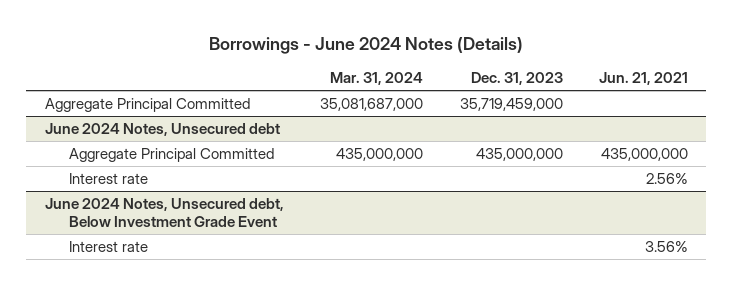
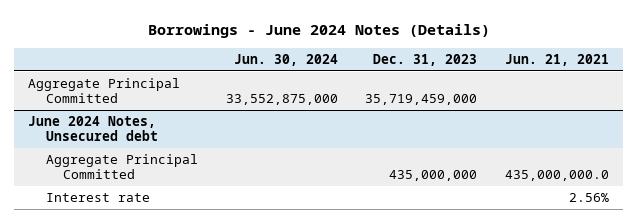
- | Mar. 31, 2024 | Dec. 31, 2023 | Jun. 21, 2021
+ | Jun. 30, 2024 | Dec. 31, 2023 | Jun. 21, 2021
@ June 2024 Notes, Unsecured debt
- Aggregate Principal Committed | 435,000,000 | 435,000,000 | 435,000,000
+ Aggregate Principal Committed | | 435,000,000 | 435,000,000.0
- June 2024 Notes, Unsecured debt, Below Investment Grade Event
- Interest rate | | | 3.56%

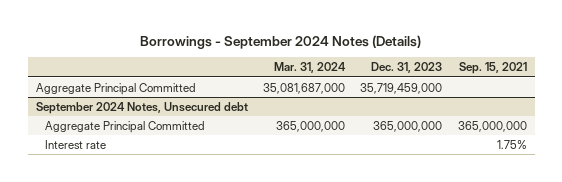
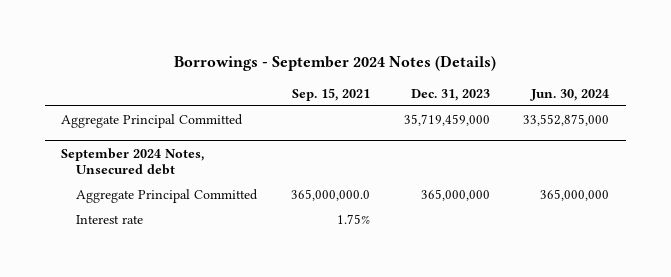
- | Mar. 31, 2024 | Dec. 31, 2023 | Sep. 15, 2021
+ | Sep. 15, 2021 | Dec. 31, 2023 | Jun. 30, 2024
@ September 2024 Notes, Unsecured debt
- Aggregate Principal Committed | 365,000,000 | 365,000,000 | 365,000,000
+ Aggregate Principal Committed | 365,000,000.0 | 365,000,000 | 365,000,000

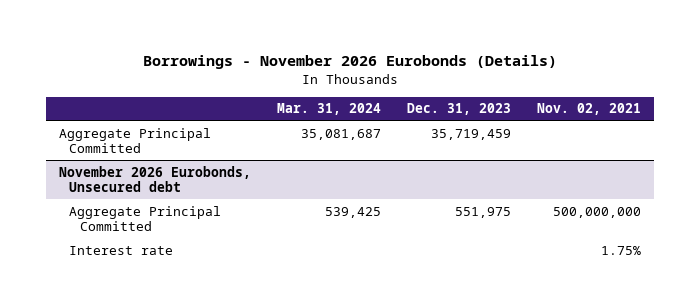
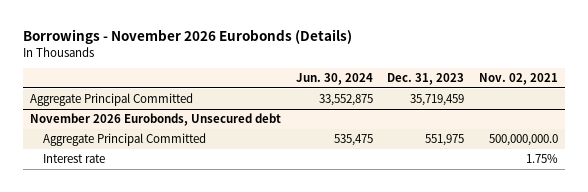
- | Mar. 31, 2024 | Dec. 31, 2023 | Nov. 02, 2021
+ | Jun. 30, 2024 | Dec. 31, 2023 | Nov. 02, 2021
@ November 2026 Eurobonds, Unsecured debt
- Aggregate Principal Committed | 539,425 | 551,975 | 500,000,000
+ Aggregate Principal Committed | 535,475 | 551,975 | 500,000,000.0

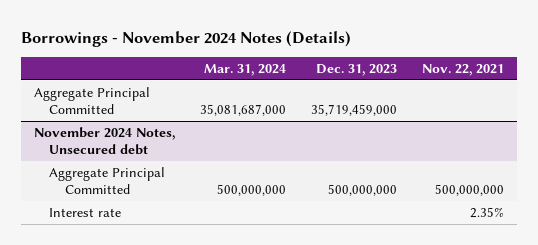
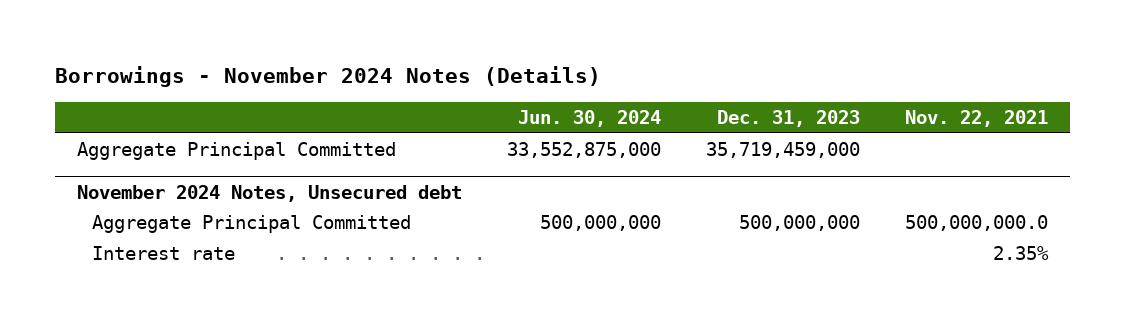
- | Mar. 31, 2024 | Dec. 31, 2023 | Nov. 22, 2021
+ | Jun. 30, 2024 | Dec. 31, 2023 | Nov. 22, 2021
@ November 2024 Notes, Unsecured debt
- Aggregate Principal Committed | 500,000,000 | 500,000,000 | 500,000,000
+ Aggregate Principal Committed | 500,000,000 | 500,000,000 | 500,000,000.0

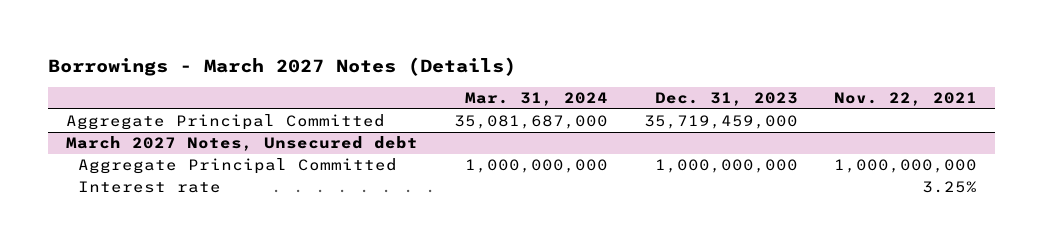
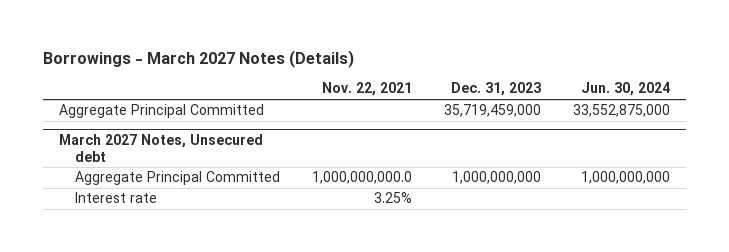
- | Mar. 31, 2024 | Dec. 31, 2023 | Nov. 22, 2021
+ | Nov. 22, 2021 | Dec. 31, 2023 | Jun. 30, 2024
@ March 2027 Notes, Unsecured debt
- Aggregate Principal Committed | 1,000,000,000 | 1,000,000,000 | 1,000,000,000
+ Aggregate Principal Committed | 1,000,000,000.0 | 1,000,000,000 | 1,000,000,000

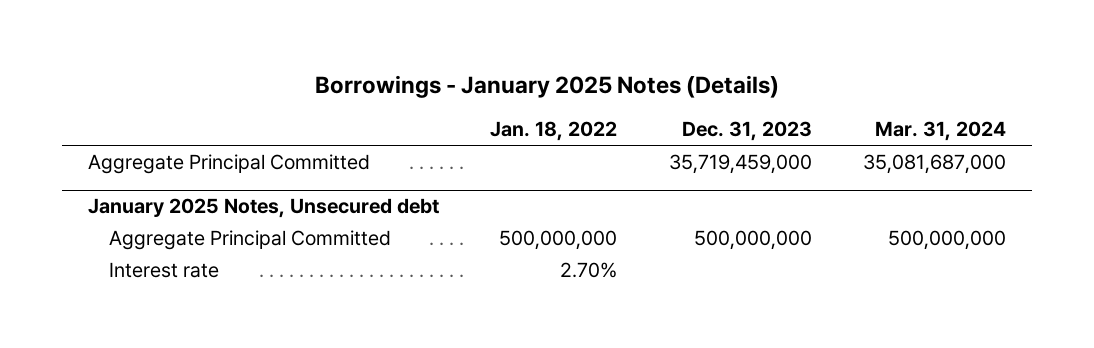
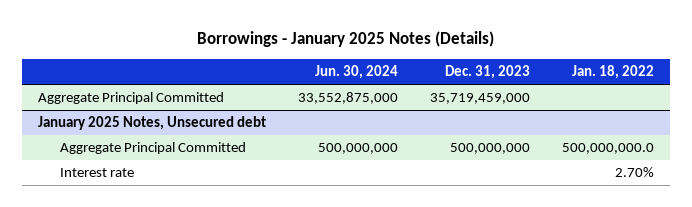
- | Jan. 18, 2022 | Dec. 31, 2023 | Mar. 31, 2024
+ | Jun. 30, 2024 | Dec. 31, 2023 | Jan. 18, 2022
@ January 2025 Notes, Unsecured debt
- Aggregate Principal Committed | 500,000,000 | 500,000,000 | 500,000,000
+ Aggregate Principal Committed | 500,000,000 | 500,000,000 | 500,000,000.0

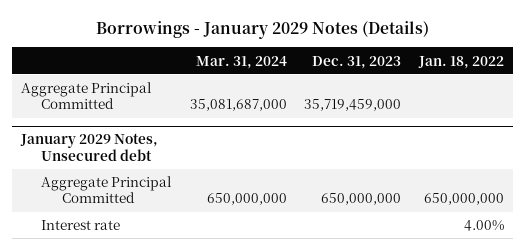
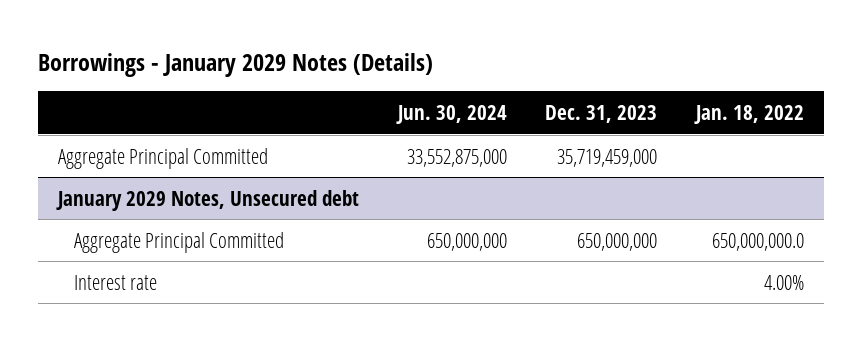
- | Mar. 31, 2024 | Dec. 31, 2023 | Jan. 18, 2022
+ | Jun. 30, 2024 | Dec. 31, 2023 | Jan. 18, 2022
@ January 2029 Notes, Unsecured debt
- Aggregate Principal Committed | 650,000,000 | 650,000,000 | 650,000,000
+ Aggregate Principal Committed | 650,000,000 | 650,000,000 | 650,000,000.0

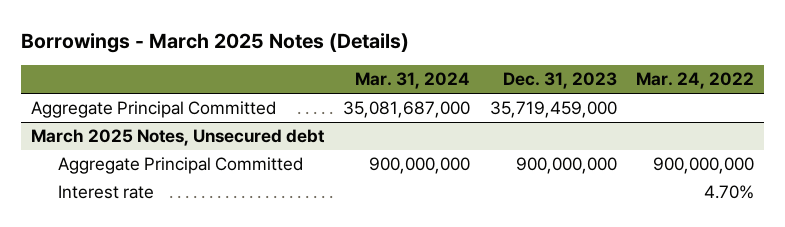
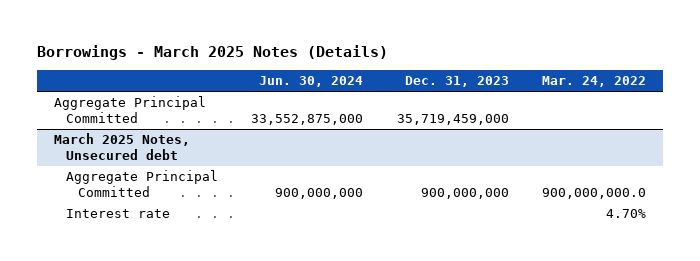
- | Mar. 31, 2024 | Dec. 31, 2023 | Mar. 24, 2022
+ | Jun. 30, 2024 | Dec. 31, 2023 | Mar. 24, 2022
@ March 2025 Notes, Unsecured debt
- Aggregate Principal Committed | 900,000,000 | 900,000,000 | 900,000,000
+ Aggregate Principal Committed | 900,000,000 | 900,000,000 | 900,000,000.0

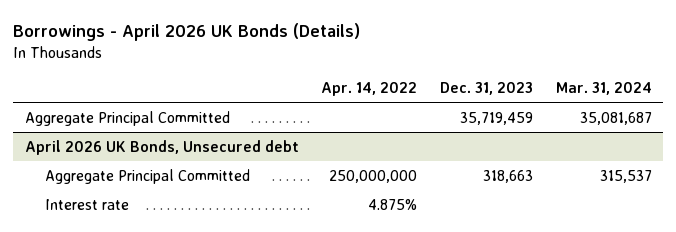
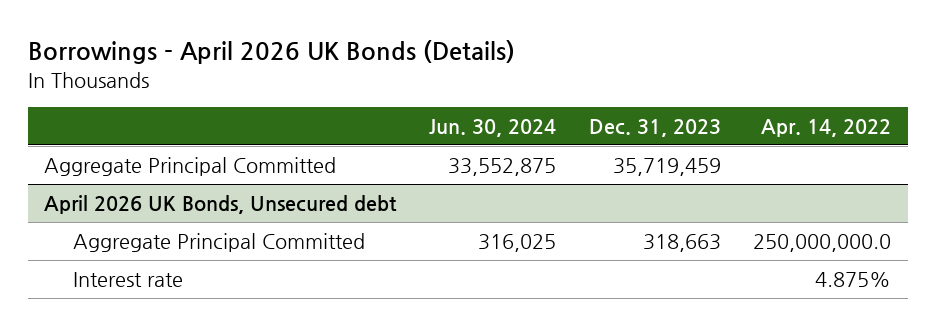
- | Apr. 14, 2022 | Dec. 31, 2023 | Mar. 31, 2024
+ | Jun. 30, 2024 | Dec. 31, 2023 | Apr. 14, 2022
@ April 2026 UK Bonds, Unsecured debt
- Aggregate Principal Committed | 250,000,000 | 318,663 | 315,537
+ Aggregate Principal Committed | 316,025 | 318,663 | 250,000,000.0

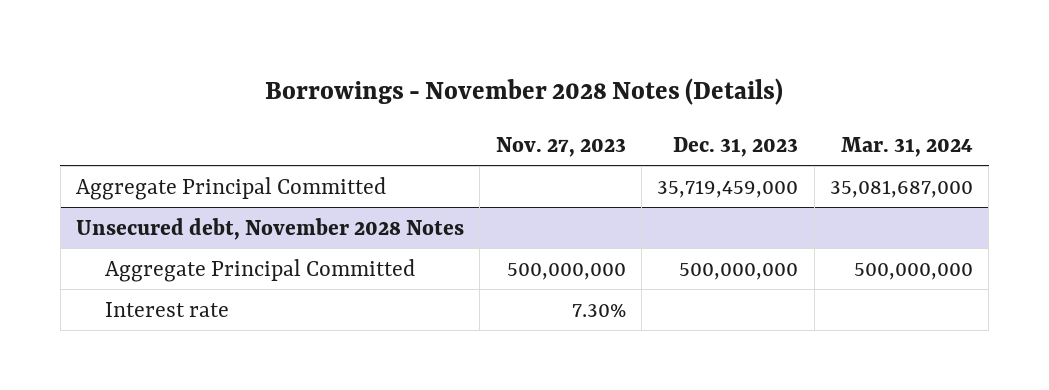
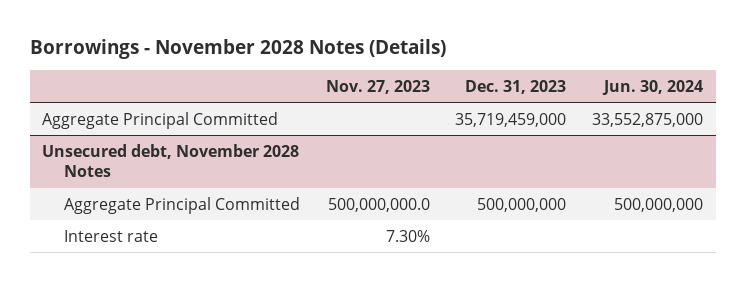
- | Nov. 27, 2023 | Dec. 31, 2023 | Mar. 31, 2024
+ | Nov. 27, 2023 | Dec. 31, 2023 | Jun. 30, 2024
@ Unsecured debt, November 2028 Notes
- Aggregate Principal Committed | 500,000,000 | 500,000,000 | 500,000,000
+ Aggregate Principal Committed | 500,000,000.0 | 500,000,000 | 500,000,000

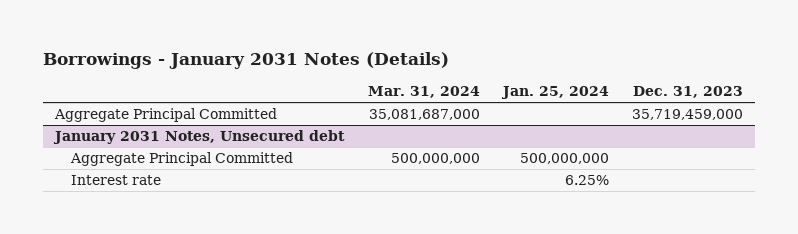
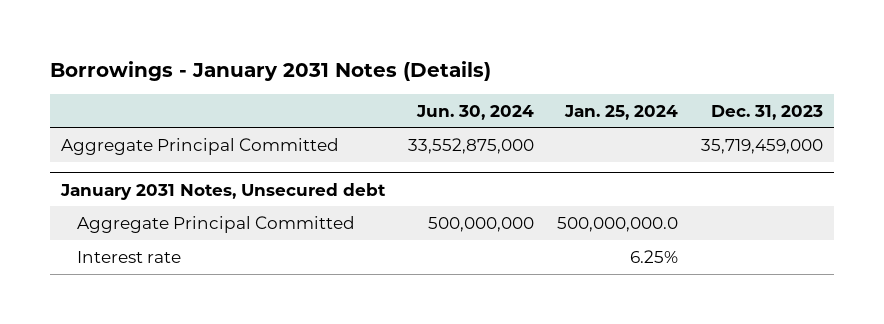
- | Mar. 31, 2024 | Jan. 25, 2024 | Dec. 31, 2023
+ | Jun. 30, 2024 | Jan. 25, 2024 | Dec. 31, 2023
@ January 2031 Notes, Unsecured debt
- Aggregate Principal Committed | 500,000,000 | 500,000,000 |
+ Aggregate Principal Committed | 500,000,000 | 500,000,000.0 |

